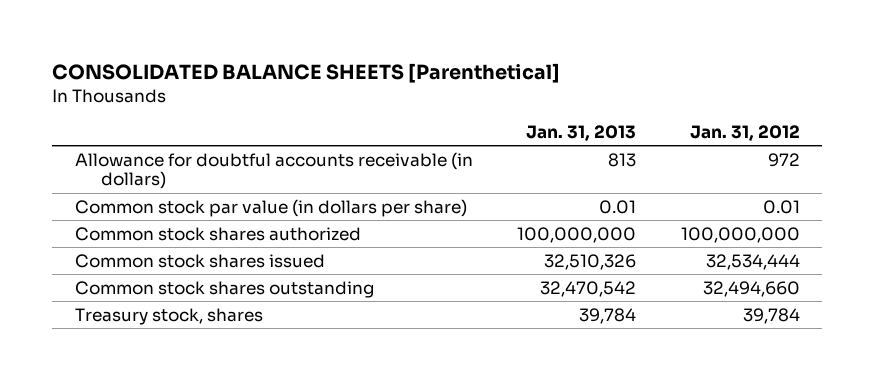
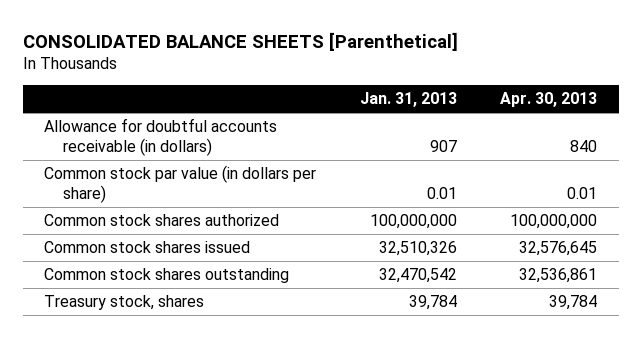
- | Jan. 31, 2013 | Jan. 31, 2012
+ | Jan. 31, 2013 | Apr. 30, 2013
- Allowance for doubtful accounts receivable (in dollars) | 813 | 972
+ Allowance for doubtful accounts receivable (in dollars) | 907 | 840

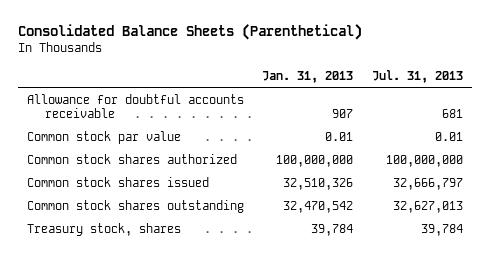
- CONSOLIDATED BALANCE SHEETS [Parenthetical]
+ Consolidated Balance Sheets (Parenthetical)
- | Jan. 31, 2013 | Apr. 30, 2013
+ | Jan. 31, 2013 | Jul. 31, 2013
- Allowance for doubtful accounts receivable (in dollars) | 907 | 840
- Common stock par value (in dollars per share) | 0.01 | 0.01
+ Allowance for doubtful accounts receivable | 907 | 681
+ Common stock par value | 0.01 | 0.01

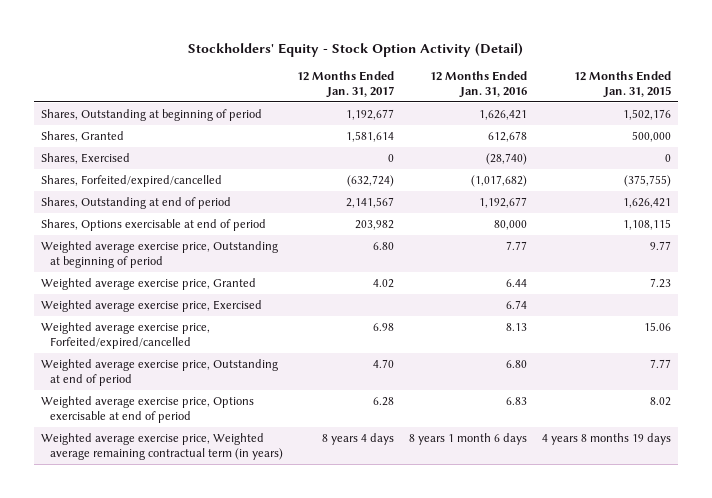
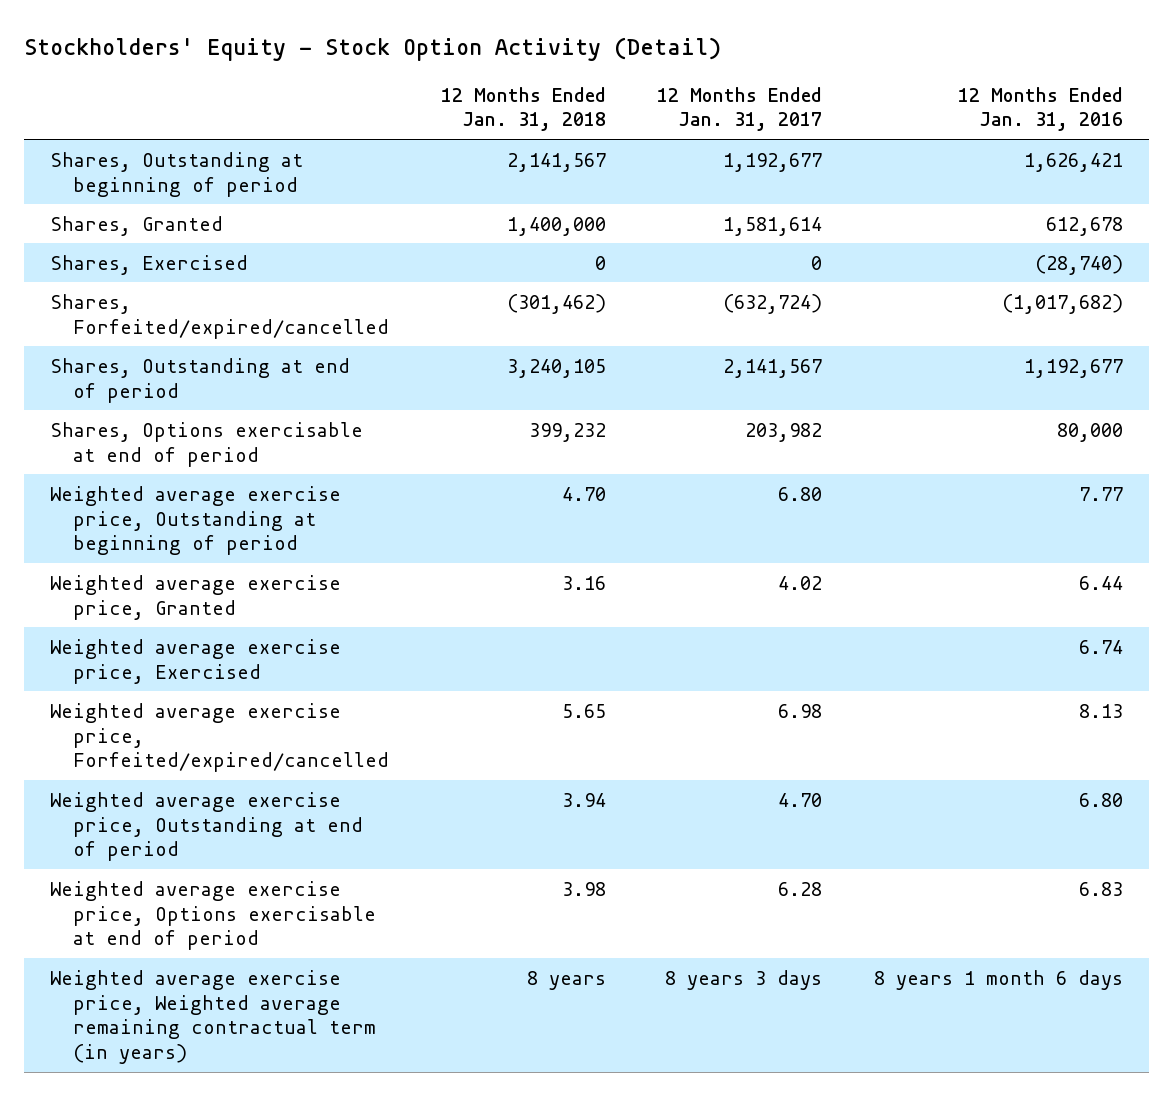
- | 12 Months Ended Jan. 31, 2017 | 12 Months Ended Jan. 31, 2016 | 12 Months Ended Jan. 31, 2015
+ | 12 Months Ended Jan. 31, 2018 | 12 Months Ended Jan. 31, 2017 | 12 Months Ended Jan. 31, 2016
- Weighted average exercise price, Weighted average remaining contractual term (in years) | 8 years 4 days | 8 years 1 month 6 days | 4 years 8 months 19 days
+ Weighted average exercise price, Weighted average remaining contractual term (in years) | 8 years | 8 years 3 days | 8 years 1 month 6 days

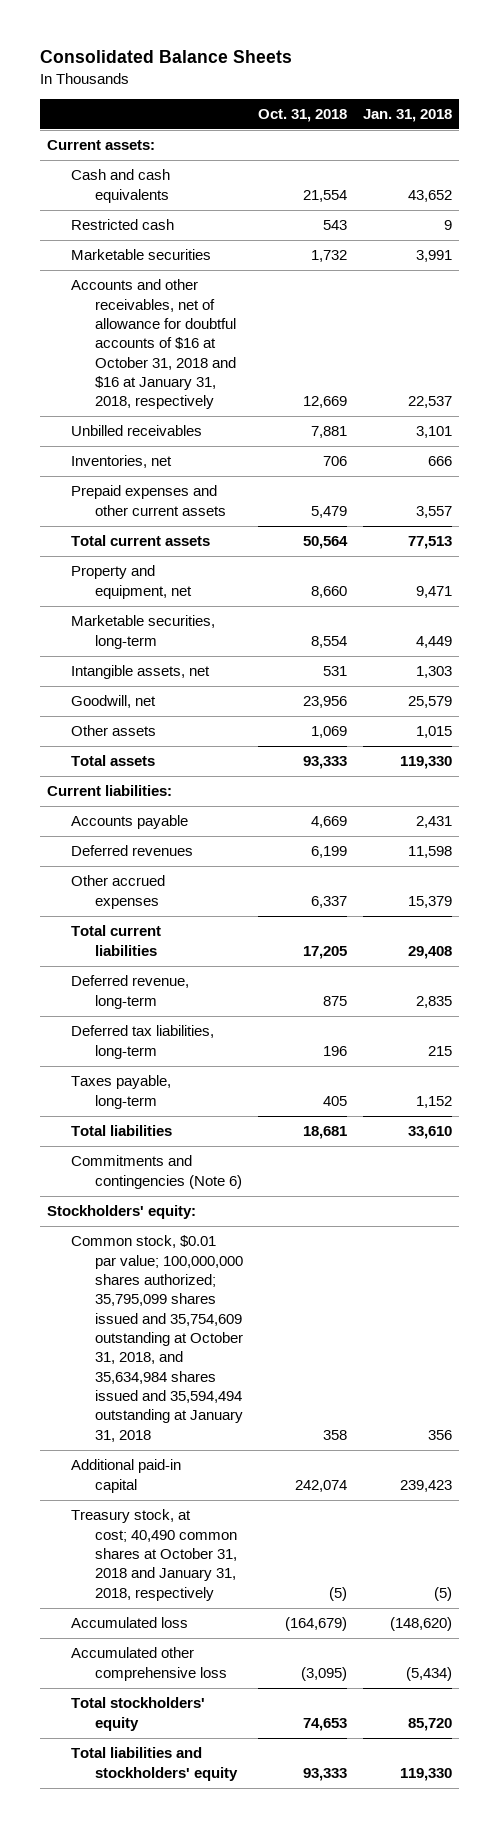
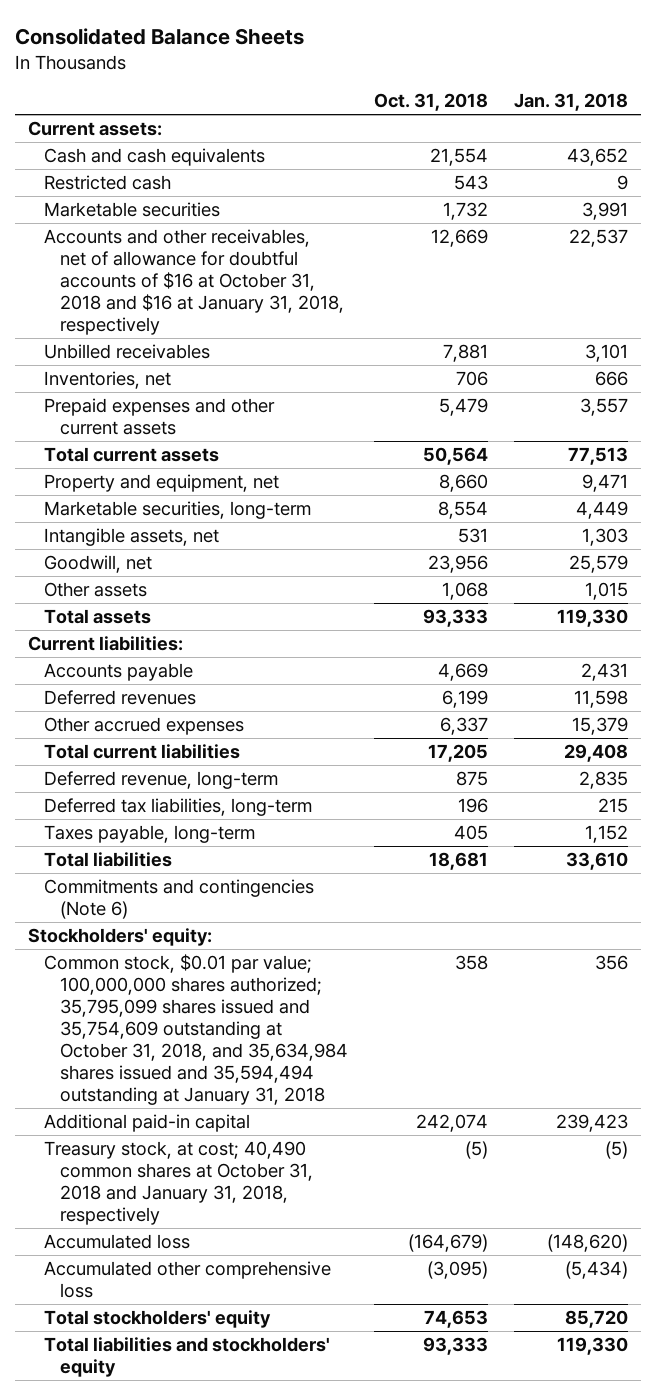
- Other assets | 1,069 | 1,015
+ Other assets | 1,068 | 1,015

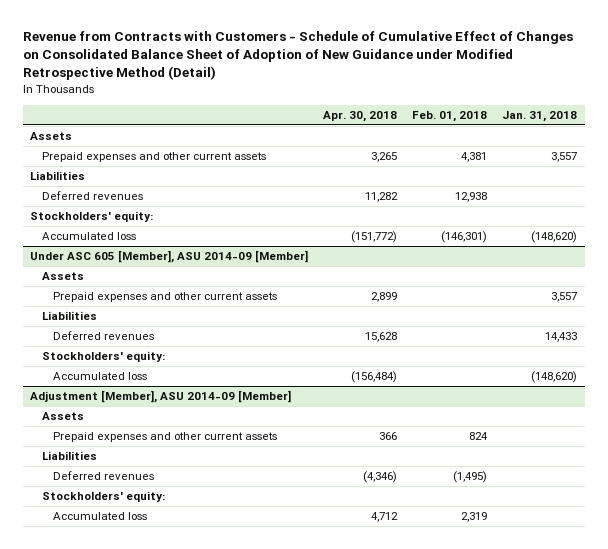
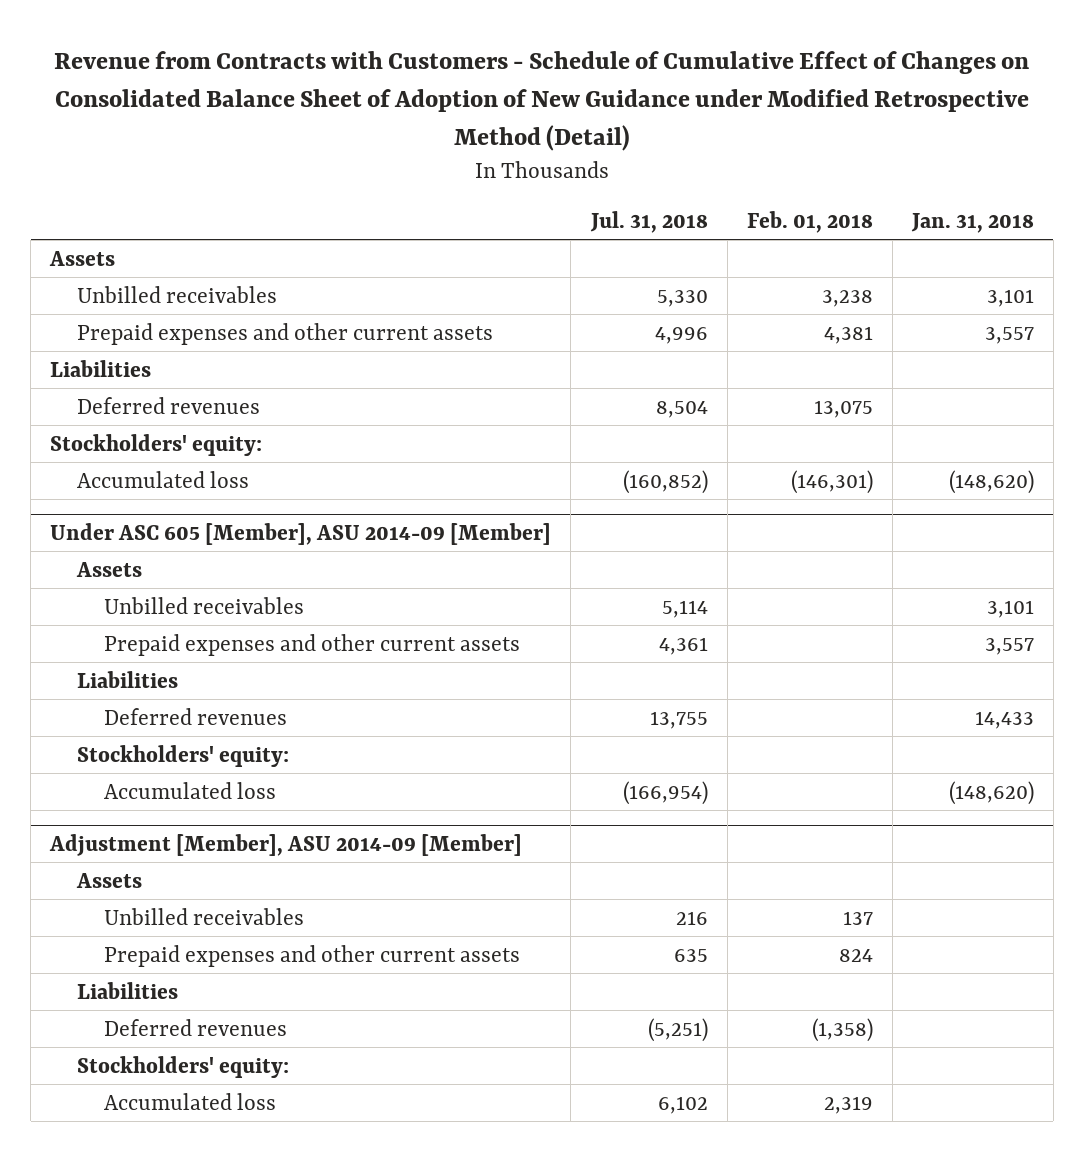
- | Apr. 30, 2018 | Feb. 01, 2018 | Jan. 31, 2018
+ | Jul. 31, 2018 | Feb. 01, 2018 | Jan. 31, 2018
+ Unbilled receivables | 5,330 | 3,238 | 3,101
- Deferred revenues | 11,282 | 12,938 |
+ Deferred revenues | 8,504 | 13,075 |
@ Under ASC 605 [Member], ASU 2014-09 [Member]
+ Unbilled receivables | 5,114 | | 3,101
@ Adjustment [Member], ASU 2014-09 [Member]
+ Unbilled receivables | 216 | 137 |
- Deferred revenues | (4,346) | (1,495) |
+ Deferred revenues | (5,251) | (1,358) |

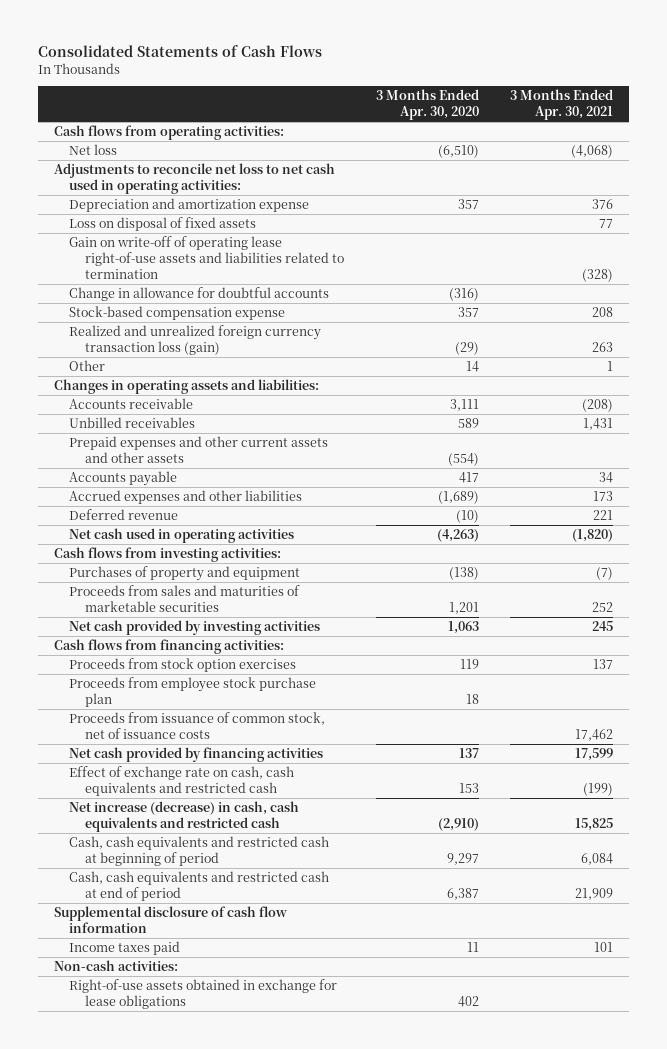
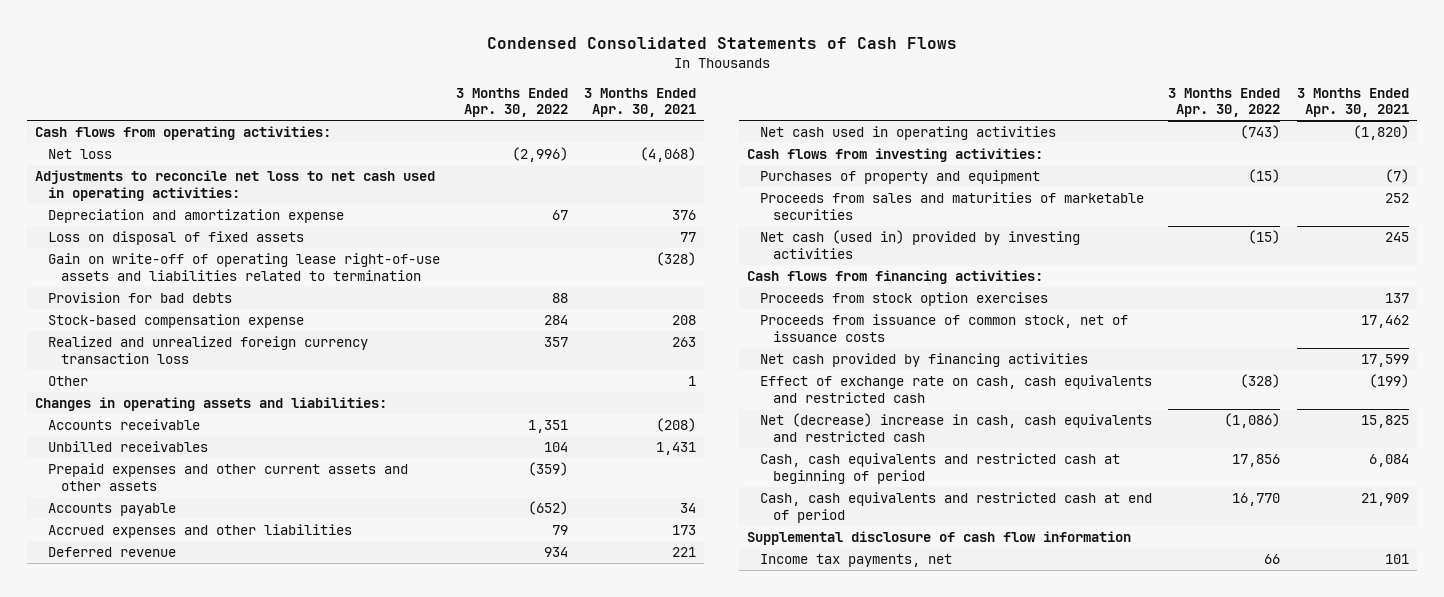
- Consolidated Statements of Cash Flows
+ Condensed Consolidated Statements of Cash Flows
- | 3 Months Ended Apr. 30, 2020 | 3 Months Ended Apr. 30, 2021
+ | 3 Months Ended Apr. 30, 2022 | 3 Months Ended Apr. 30, 2021
- Change in allowance for doubtful accounts | (316) |
+ Provision for bad debts | 88 |
- Realized and unrealized foreign currency transaction loss (gain) | (29) | 263
+ Realized and unrealized foreign currency transaction loss | 357 | 263
- Net cash provided by investing activities | 1,063 | 245
+ Net cash (used in) provided by investing activities | (15) | 245
- Proceeds from employee stock purchase plan | 18 |
- Net increase (decrease) in cash, cash equivalents and restricted cash | (2,910) | 15,825
+ Net (decrease) increase in cash, cash equivalents and restricted cash | (1,086) | 15,825
- Income taxes paid | 11 | 101
- Non-cash activities:
- Right-of-use assets obtained in exchange for lease obligations | 402 |
+ Income tax payments, net | 66 | 101

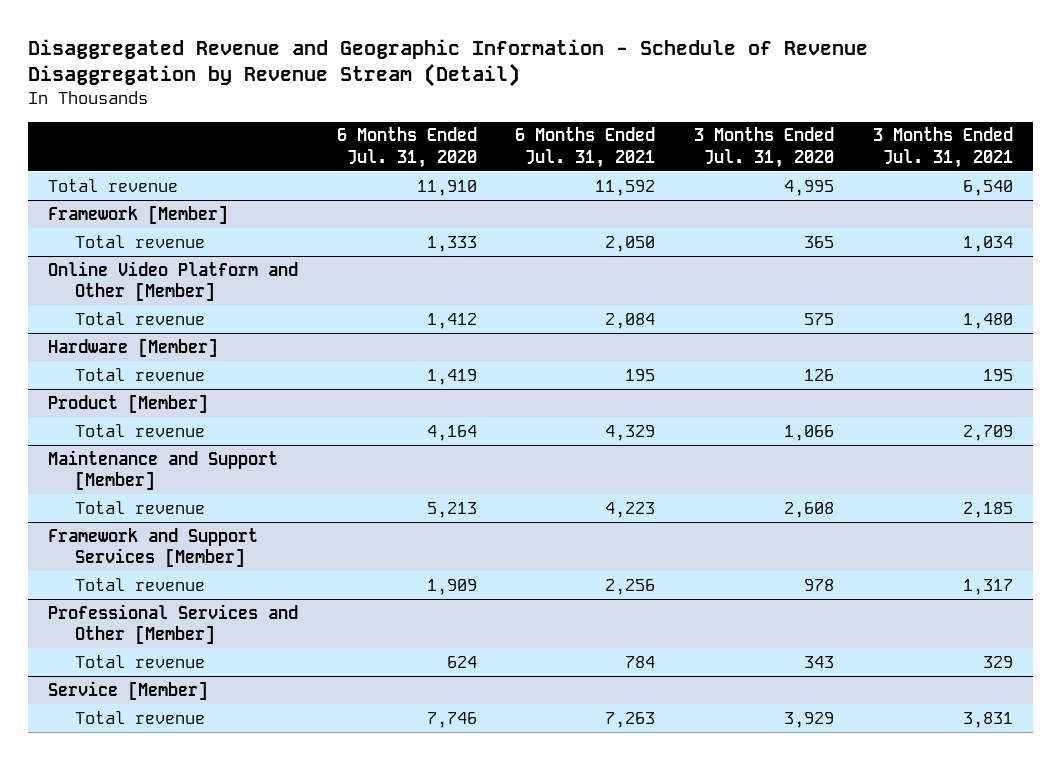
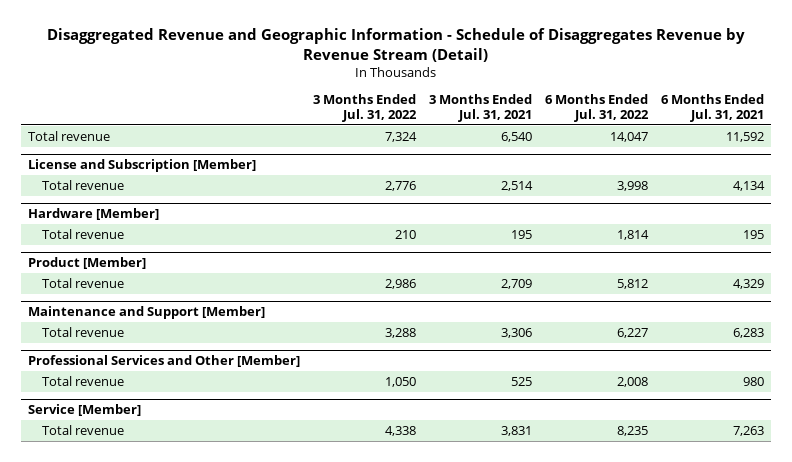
- Disaggregated Revenue and Geographic Information - Schedule of Revenue Disaggregation by Revenue Stream (Detail)
+ Disaggregated Revenue and Geographic Information - Schedule of Disaggregates Revenue by Revenue Stream (Detail)
- | 6 Months Ended Jul. 31, 2020 | 6 Months Ended Jul. 31, 2021 | 3 Months Ended Jul. 31, 2020 | 3 Months Ended Jul. 31, 2021
+ | 3 Months Ended Jul. 31, 2022 | 3 Months Ended Jul. 31, 2021 | 6 Months Ended Jul. 31, 2022 | 6 Months Ended Jul. 31, 2021
- Framework [Member]
- Total revenue | 1,333 | 2,050 | 365 | 1,034
- Online Video Platform and Other [Member]
- Total revenue | 1,412 | 2,084 | 575 | 1,480
+ License and Subscription [Member]
+ Total revenue | 2,776 | 2,514 | 3,998 | 4,134
@ Maintenance and Support [Member]
- Total revenue | 5,213 | 4,223 | 2,608 | 2,185
- Framework and Support Services [Member]
- Total revenue | 1,909 | 2,256 | 978 | 1,317
@ Maintenance and Support [Member]
+ Total revenue | 3,288 | 3,306 | 6,227 | 6,283
@ Professional Services and Other [Member]
- Total revenue | 624 | 784 | 343 | 329
+ Total revenue | 1,050 | 525 | 2,008 | 980

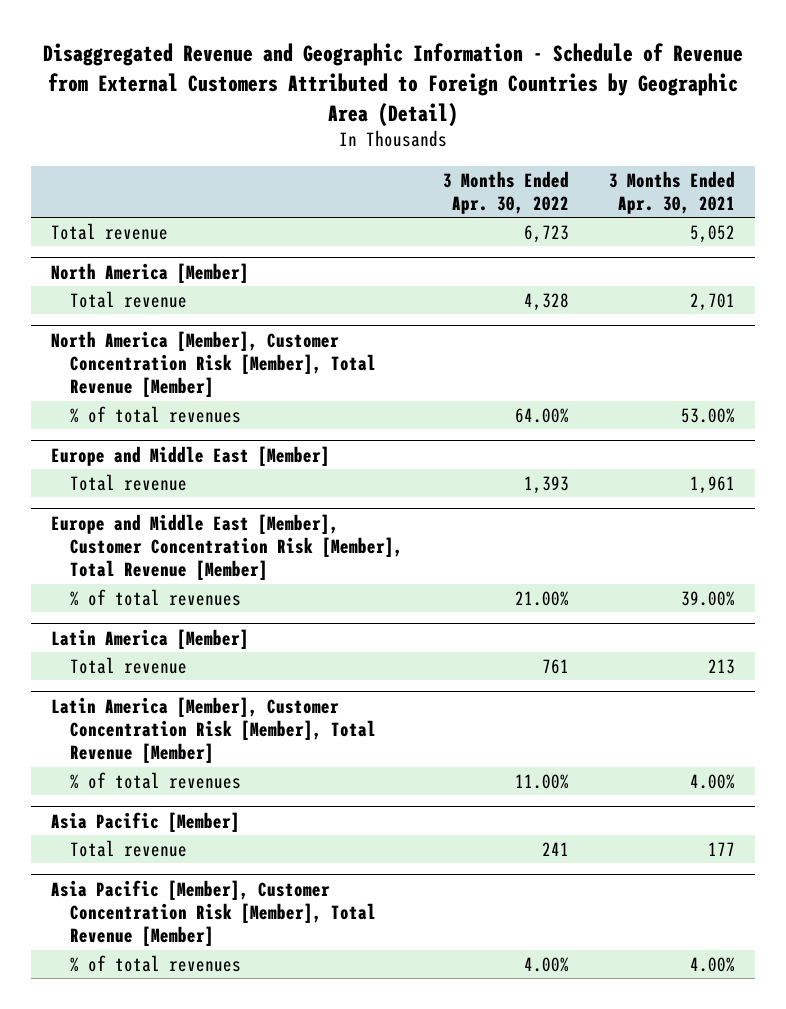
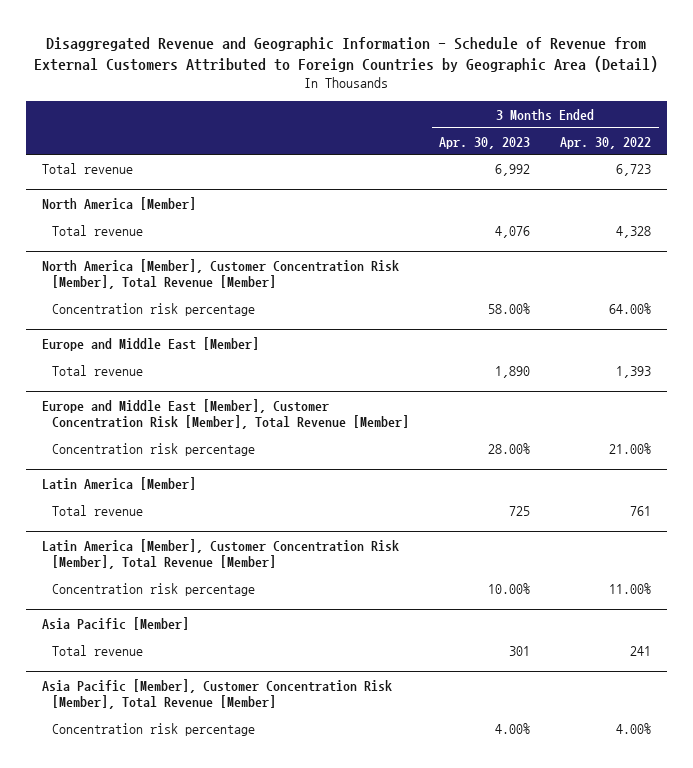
- | 3 Months Ended Apr. 30, 2022 | 3 Months Ended Apr. 30, 2021
+ | 3 Months Ended Apr. 30, 2023 | 3 Months Ended Apr. 30, 2022
@ North America [Member], Customer Concentration Risk [Member], Total Revenue [Member]
- % of total revenues | 64.00% | 53.00%
+ Concentration risk percentage | 58.00% | 64.00%
@ Europe and Middle East [Member], Customer Concentration Risk [Member], Total Revenue [Member]
- % of total revenues | 21.00% | 39.00%
+ Concentration risk percentage | 28.00% | 21.00%
@ Latin America [Member], Customer Concentration Risk [Member], Total Revenue [Member]
- % of total revenues | 11.00% | 4.00%
+ Concentration risk percentage | 10.00% | 11.00%
@ Asia Pacific [Member], Customer Concentration Risk [Member], Total Revenue [Member]
- % of total revenues | 4.00% | 4.00%
+ Concentration risk percentage | 4.00% | 4.00%

